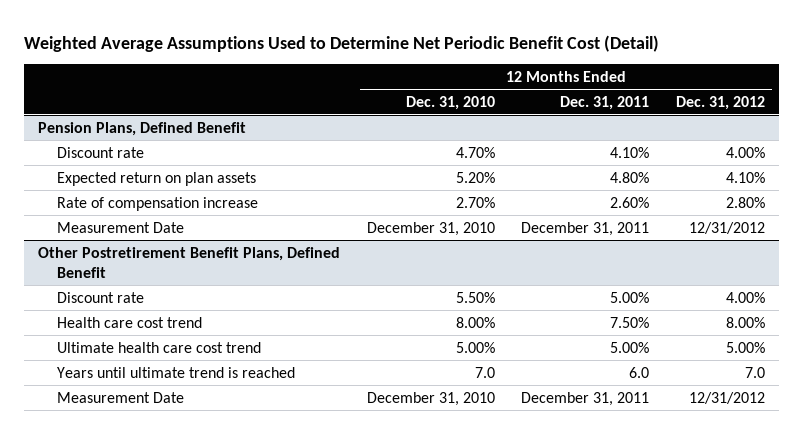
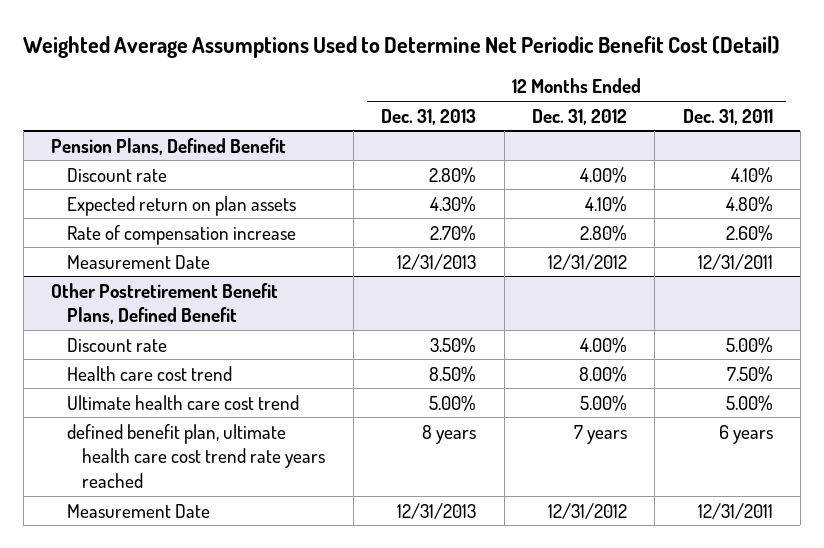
- | 12 Months Ended Dec. 31, 2010 | 12 Months Ended Dec. 31, 2011 | 12 Months Ended Dec. 31, 2012
+ | 12 Months Ended Dec. 31, 2013 | 12 Months Ended Dec. 31, 2012 | 12 Months Ended Dec. 31, 2011
@ Pension Plans, Defined Benefit
- Measurement Date | December 31, 2010 | December 31, 2011 | 12/31/2012
+ Measurement Date | 12/31/2013 | 12/31/2012 | 12/31/2011
@ Other Postretirement Benefit Plans, Defined Benefit
- Years until ultimate trend is reached | 7.0 | 6.0 | 7.0
- Measurement Date | December 31, 2010 | December 31, 2011 | 12/31/2012
+ defined benefit plan, ultimate health care cost trend rate years reached | 8 years | 7 years | 6 years
+ Measurement Date | 12/31/2013 | 12/31/2012 | 12/31/2011

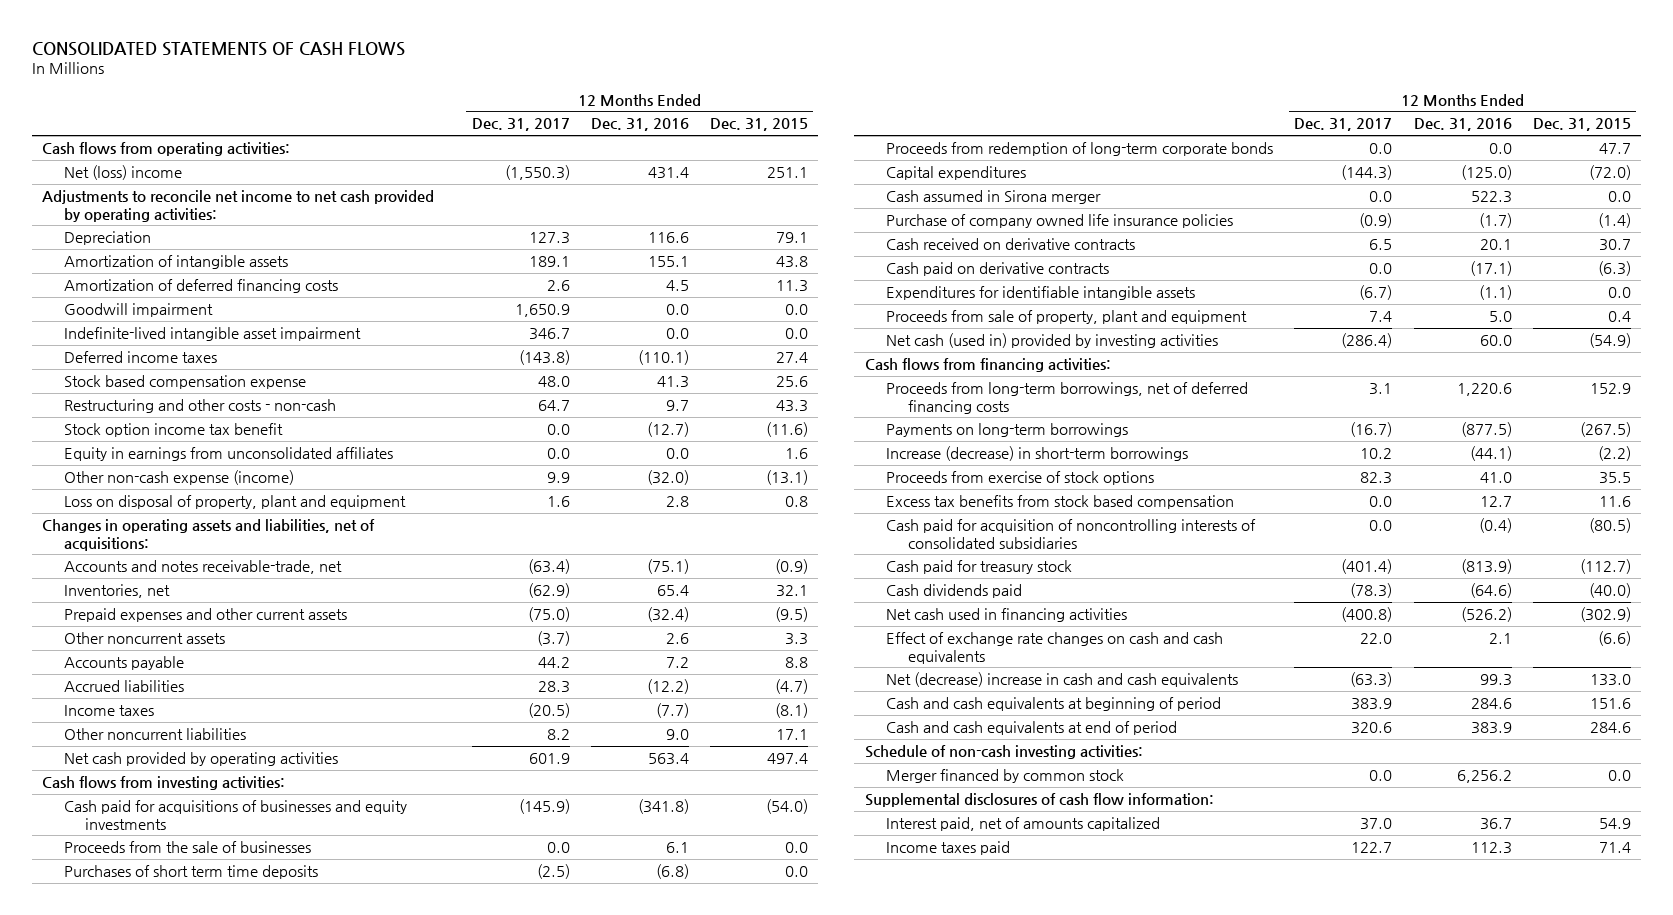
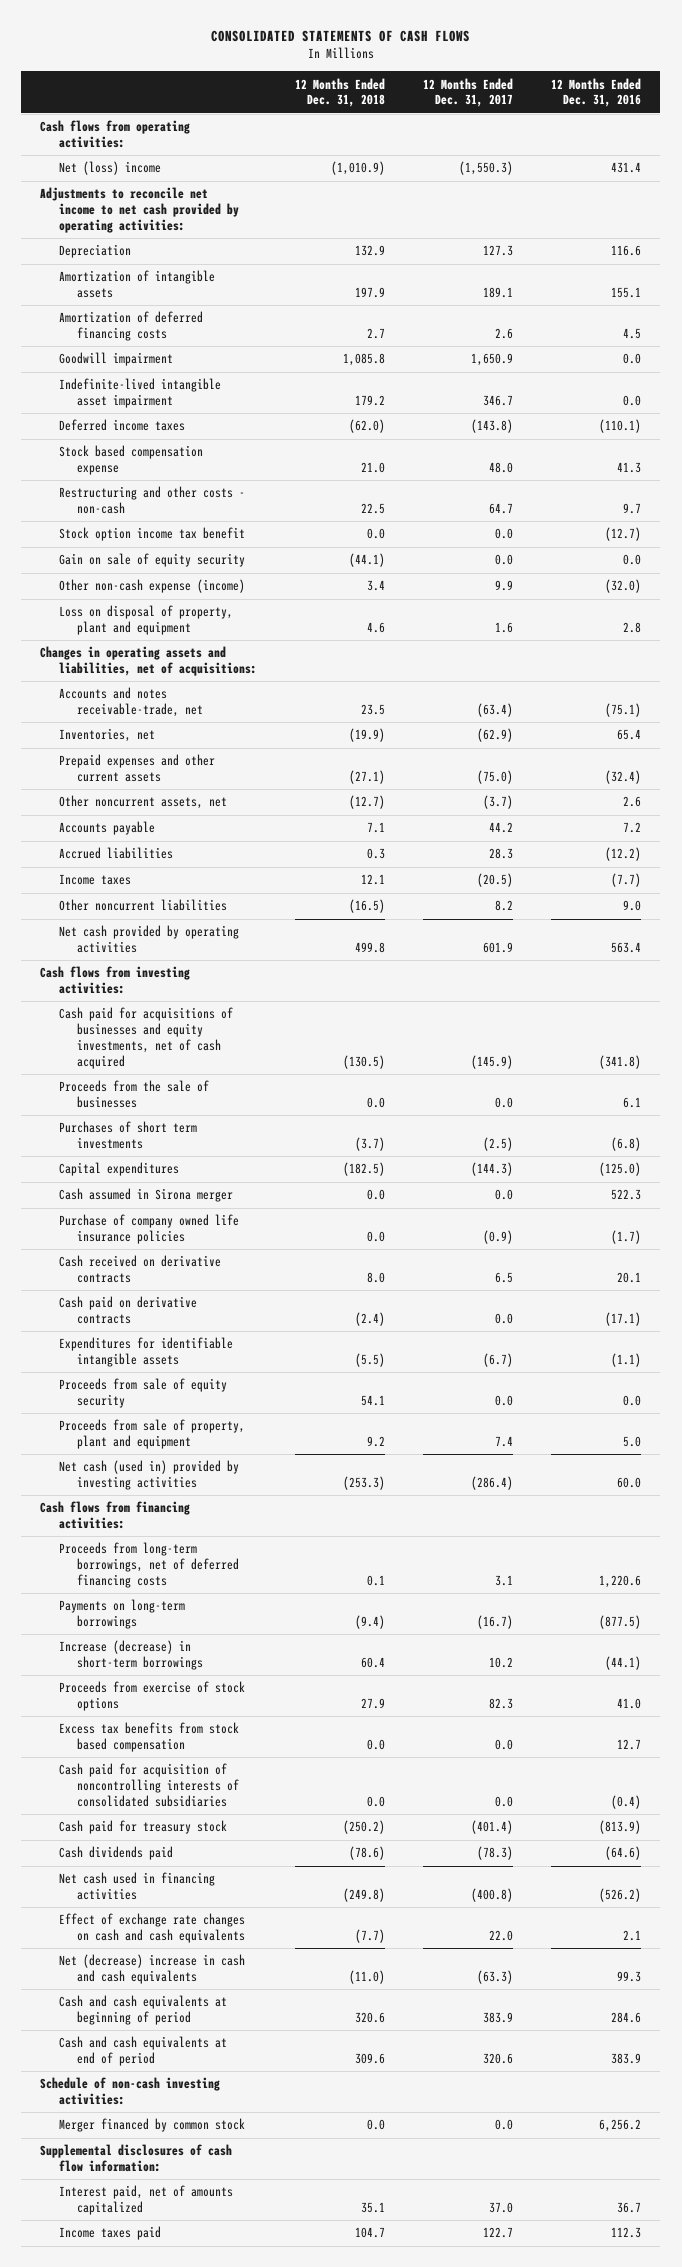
- | 12 Months Ended Dec. 31, 2017 | 12 Months Ended Dec. 31, 2016 | 12 Months Ended Dec. 31, 2015
+ | 12 Months Ended Dec. 31, 2018 | 12 Months Ended Dec. 31, 2017 | 12 Months Ended Dec. 31, 2016
- Equity in earnings from unconsolidated affiliates | 0.0 | 0.0 | 1.6
+ Gain on sale of equity security | (44.1) | 0.0 | 0.0
- Other noncurrent assets | (3.7) | 2.6 | 3.3
+ Other noncurrent assets, net | (12.7) | (3.7) | 2.6
- Cash paid for acquisitions of businesses and equity investments | (145.9) | (341.8) | (54.0)
+ Cash paid for acquisitions of businesses and equity investments, net of cash acquired | (130.5) | (145.9) | (341.8)
- Purchases of short term time deposits | (2.5) | (6.8) | 0.0
- Proceeds from redemption of long-term corporate bonds | 0.0 | 0.0 | 47.7
+ Purchases of short term investments | (3.7) | (2.5) | (6.8)
+ Proceeds from sale of equity security | 54.1 | 0.0 | 0.0

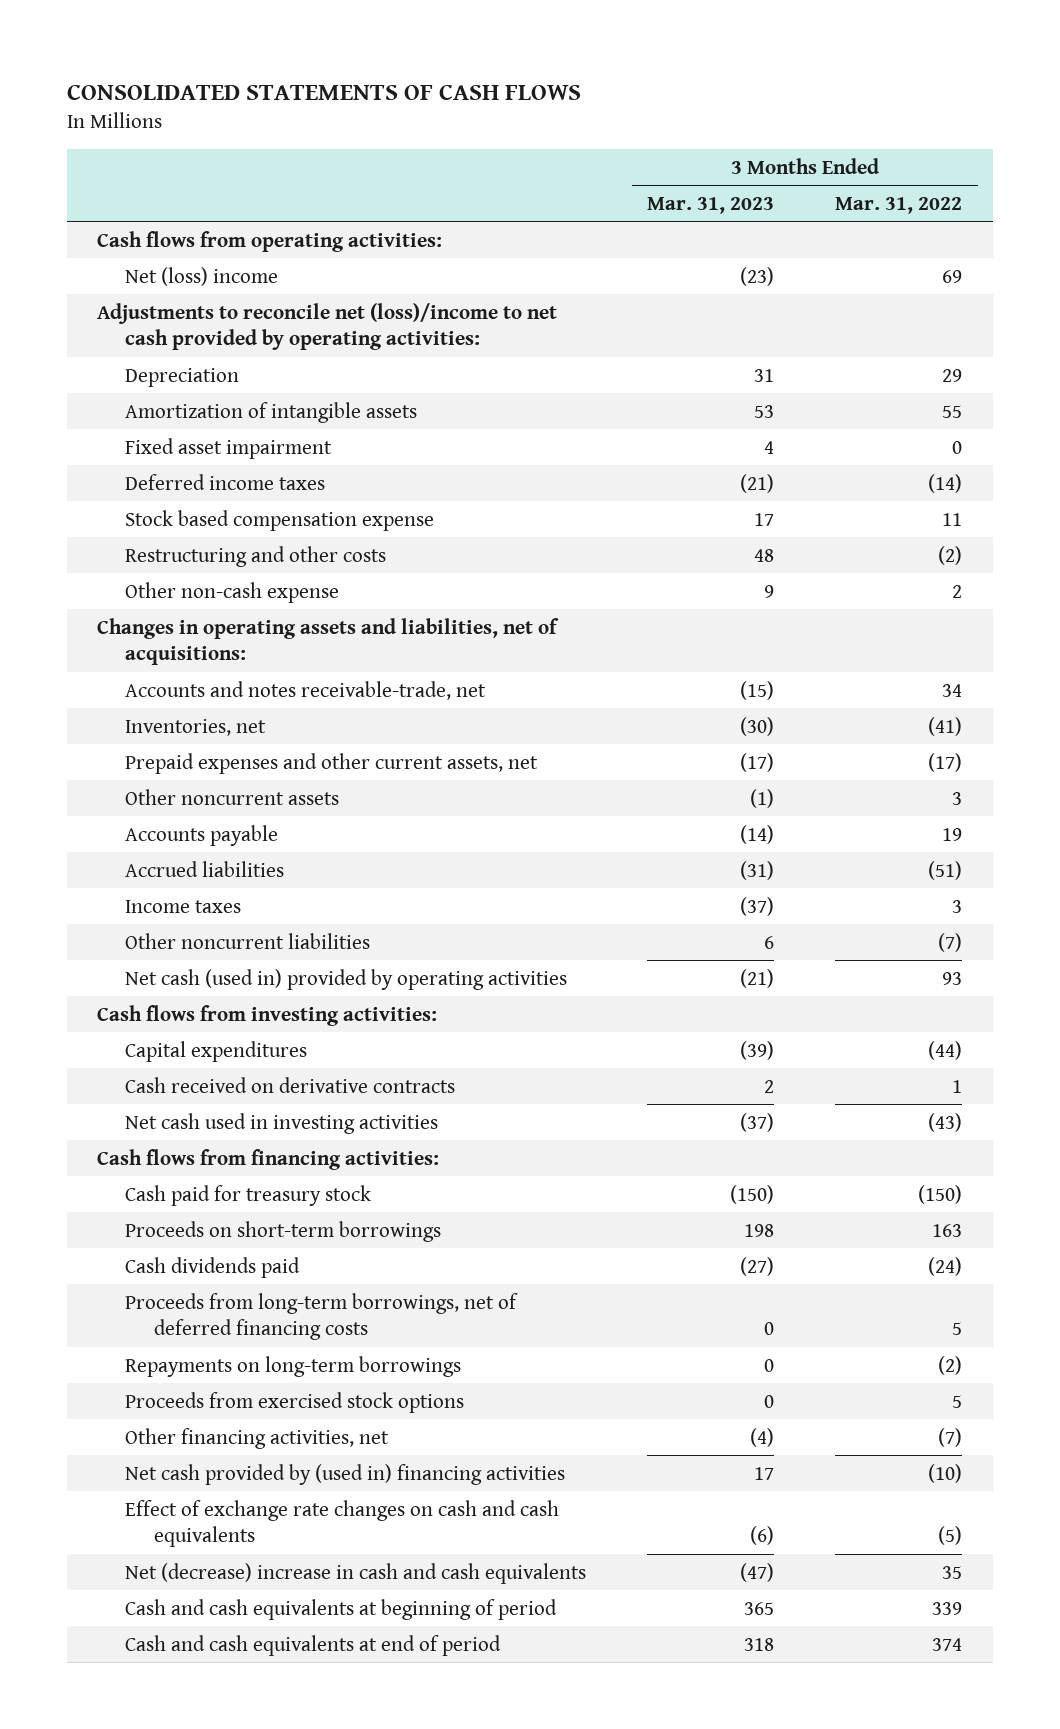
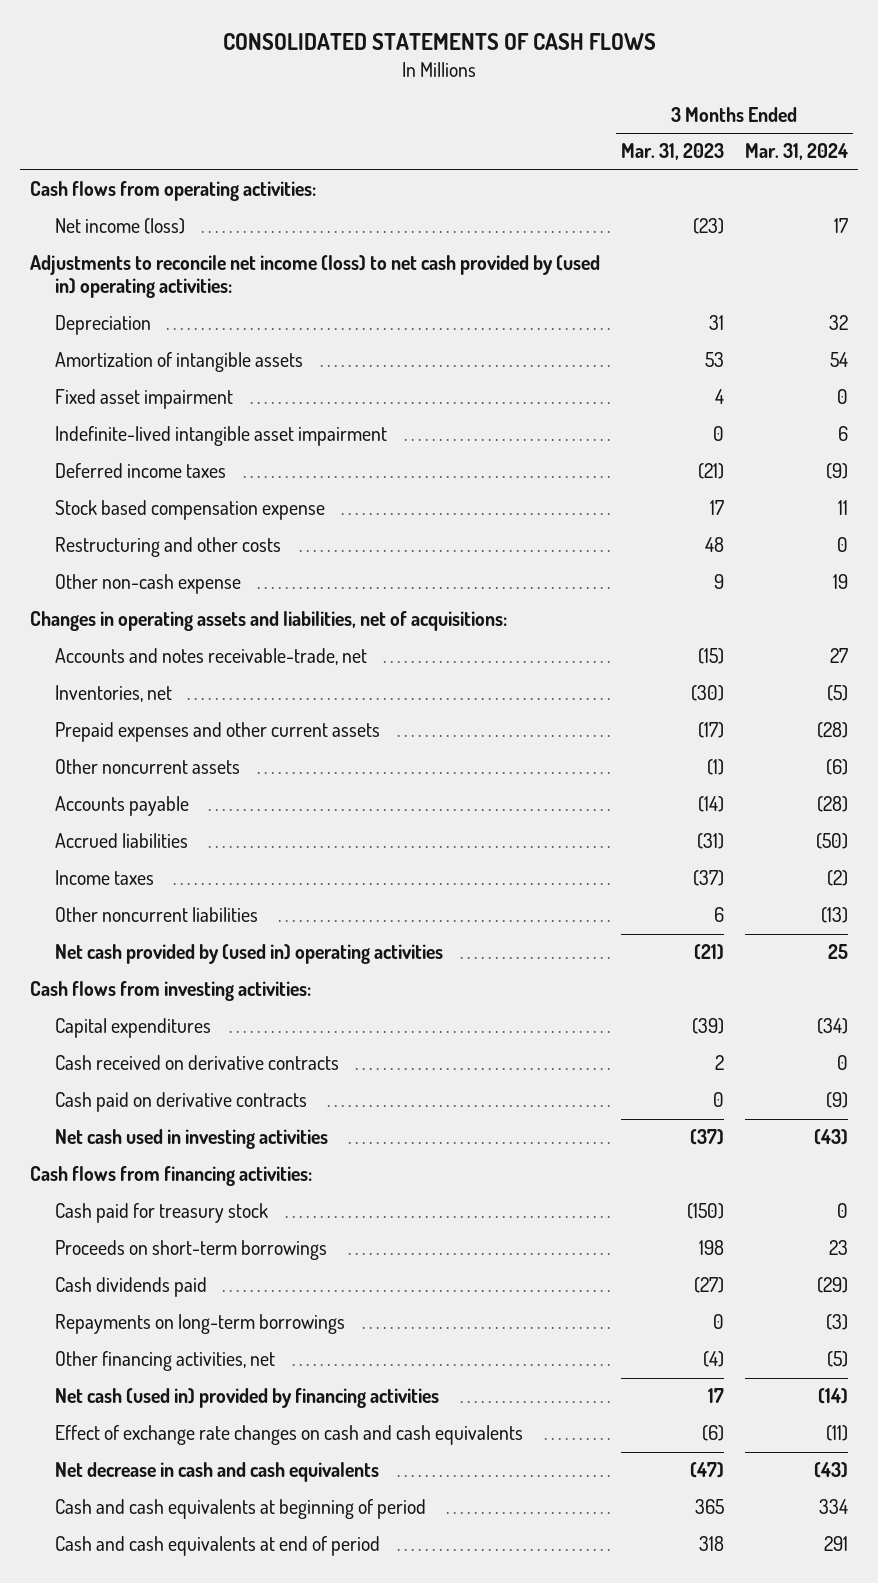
- | 3 Months Ended Mar. 31, 2023 | 3 Months Ended Mar. 31, 2022
+ | 3 Months Ended Mar. 31, 2023 | 3 Months Ended Mar. 31, 2024
- Net (loss) income | (23) | 69
- Adjustments to reconcile net (loss)/income to net cash provided by operating activities:
+ Net income (loss) | (23) | 17
+ Adjustments to reconcile net income (loss) to net cash provided by (used in) operating activities:
+ Indefinite-lived intangible asset impairment | 0 | 6
- Prepaid expenses and other current assets, net | (17) | (17)
+ Prepaid expenses and other current assets | (17) | (28)
- Net cash (used in) provided by operating activities | (21) | 93
+ Net cash provided by (used in) operating activities | (21) | 25
+ Cash paid on derivative contracts | 0 | (9)
- Proceeds from long-term borrowings, net of deferred financing costs | 0 | 5
- Proceeds from exercised stock options | 0 | 5
- Net cash provided by (used in) financing activities | 17 | (10)
+ Net cash (used in) provided by financing activities | 17 | (14)
- Net (decrease) increase in cash and cash equivalents | (47) | 35
+ Net decrease in cash and cash equivalents | (47) | (43)

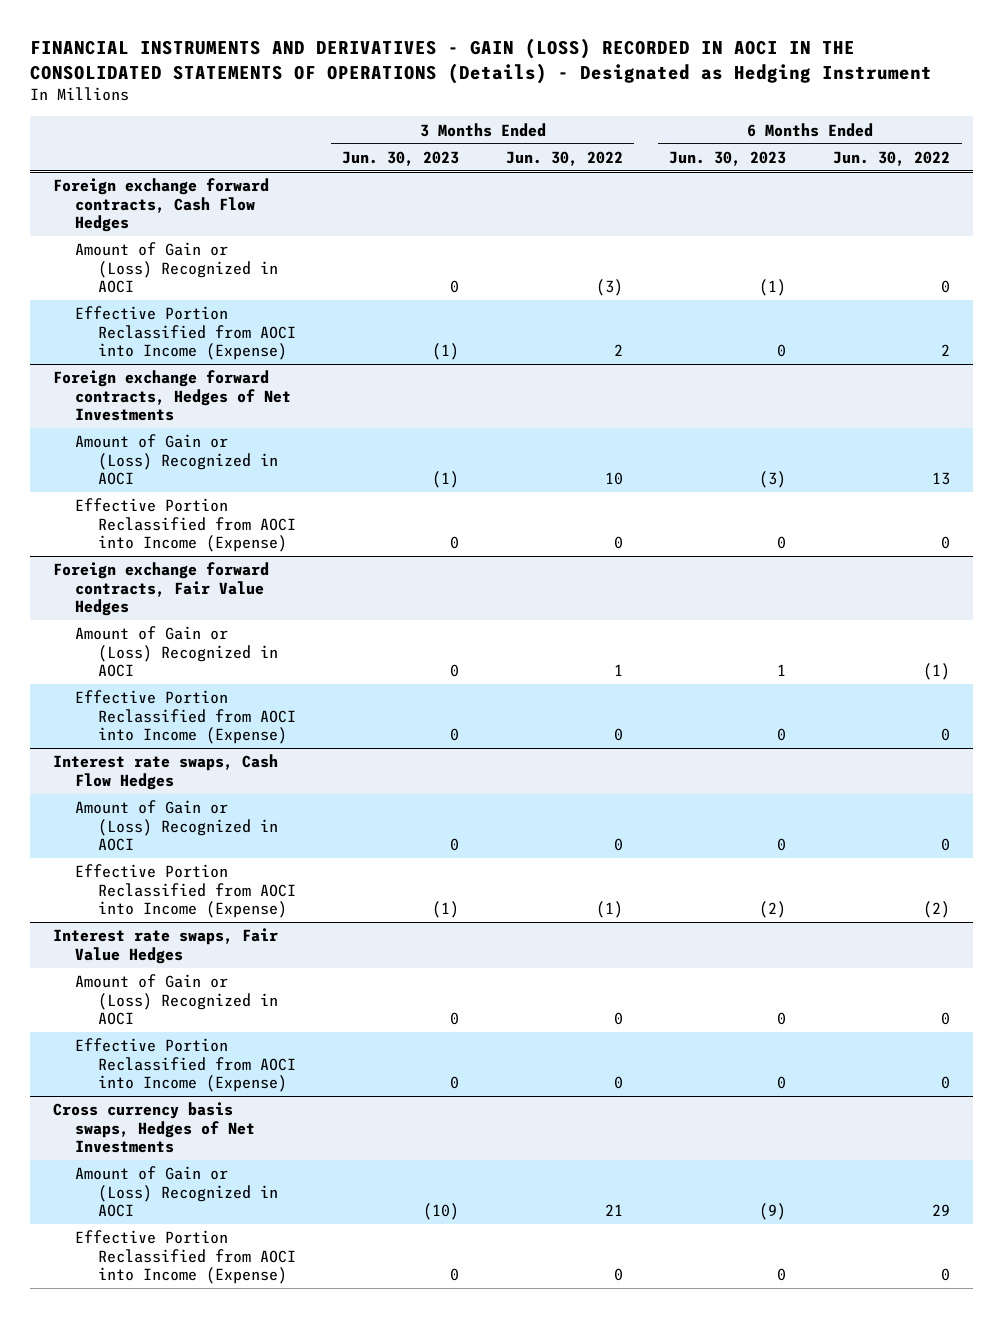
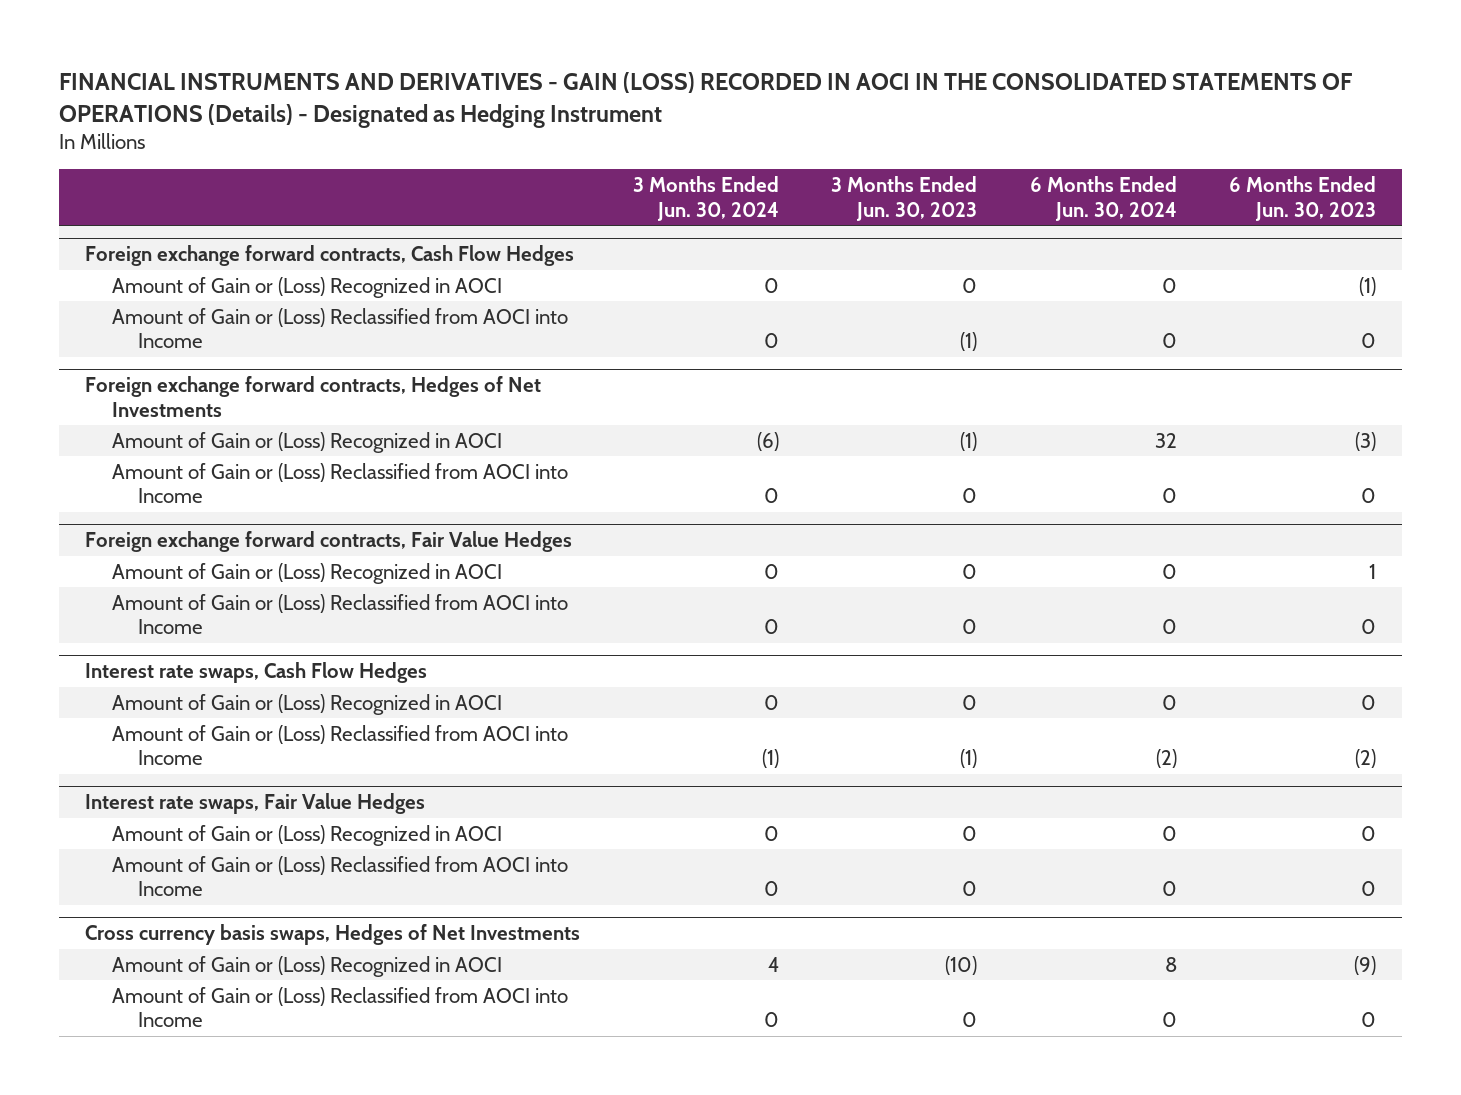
- | 3 Months Ended Jun. 30, 2023 | 3 Months Ended Jun. 30, 2022 | 6 Months Ended Jun. 30, 2023 | 6 Months Ended Jun. 30, 2022
+ | 3 Months Ended Jun. 30, 2024 | 3 Months Ended Jun. 30, 2023 | 6 Months Ended Jun. 30, 2024 | 6 Months Ended Jun. 30, 2023
@ Foreign exchange forward contracts, Cash Flow Hedges
- Effective Portion Reclassified from AOCI into Income (Expense) | (1) | 2 | 0 | 2
+ Amount of Gain or (Loss) Reclassified from AOCI into Income | 0 | (1) | 0 | 0
@ Foreign exchange forward contracts, Hedges of Net Investments
- Effective Portion Reclassified from AOCI into Income (Expense) | 0 | 0 | 0 | 0
+ Amount of Gain or (Loss) Reclassified from AOCI into Income | 0 | 0 | 0 | 0
@ Foreign exchange forward contracts, Fair Value Hedges
- Effective Portion Reclassified from AOCI into Income (Expense) | 0 | 0 | 0 | 0
+ Amount of Gain or (Loss) Reclassified from AOCI into Income | 0 | 0 | 0 | 0
@ Interest rate swaps, Cash Flow Hedges
- Effective Portion Reclassified from AOCI into Income (Expense) | (1) | (1) | (2) | (2)
+ Amount of Gain or (Loss) Reclassified from AOCI into Income | (1) | (1) | (2) | (2)
@ Interest rate swaps, Fair Value Hedges
- Effective Portion Reclassified from AOCI into Income (Expense) | 0 | 0 | 0 | 0
+ Amount of Gain or (Loss) Reclassified from AOCI into Income | 0 | 0 | 0 | 0
@ Cross currency basis swaps, Hedges of Net Investments
- Effective Portion Reclassified from AOCI into Income (Expense) | 0 | 0 | 0 | 0
+ Amount of Gain or (Loss) Reclassified from AOCI into Income | 0 | 0 | 0 | 0

